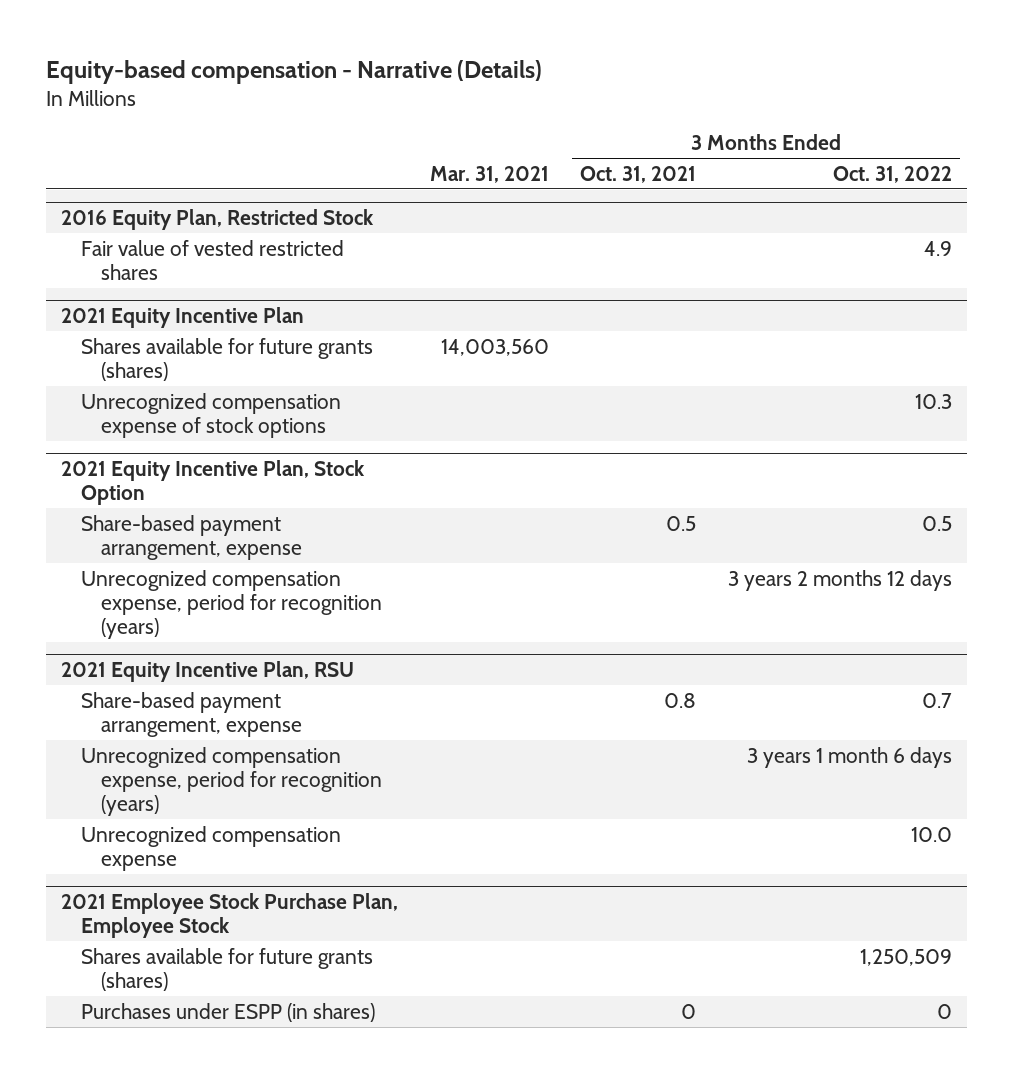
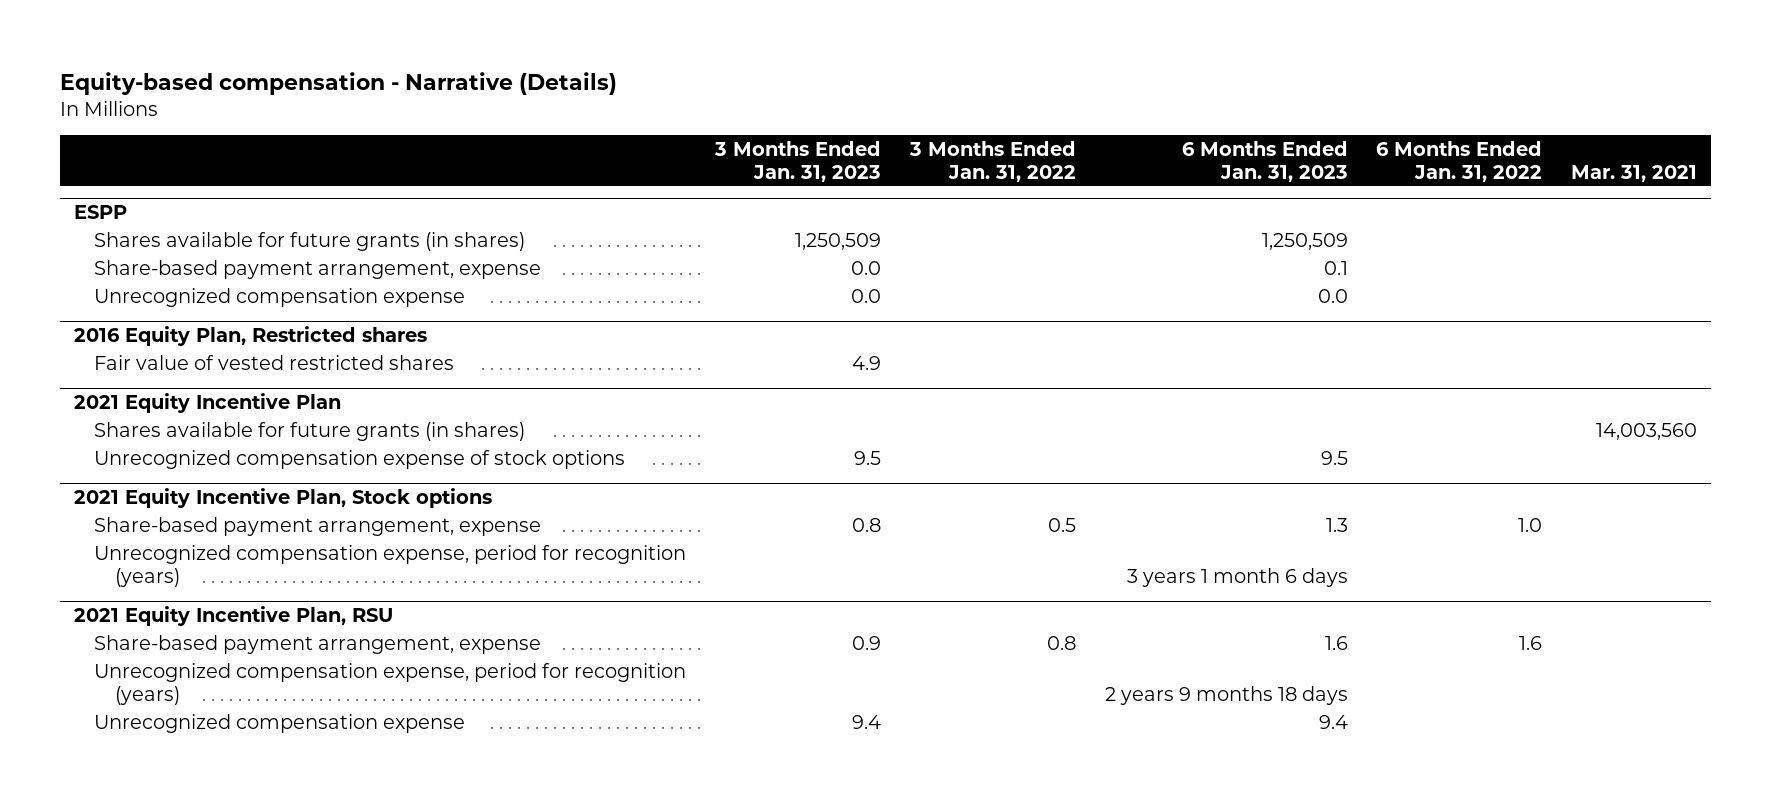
- | Mar. 31, 2021 | 3 Months Ended Oct. 31, 2021 | 3 Months Ended Oct. 31, 2022
+ | 3 Months Ended Jan. 31, 2023 | 3 Months Ended Jan. 31, 2022 | 6 Months Ended Jan. 31, 2023 | 6 Months Ended Jan. 31, 2022 | Mar. 31, 2021
- 2016 Equity Plan, Restricted Stock
+ ESPP
+ Shares available for future grants (in shares) | 1,250,509 | | 1,250,509 | |
+ Share-based payment arrangement, expense | 0.0 | | 0.1 | |
+ Unrecognized compensation expense | 0.0 | | 0.0 | |
+ 2016 Equity Plan, Restricted shares
@ 2021 Equity Incentive Plan
- Shares available for future grants (shares) | 14,003,560 | |
+ Shares available for future grants (in shares) | | | | | 14,003,560
- 2021 Equity Incentive Plan, Stock Option
+ 2021 Equity Incentive Plan, Stock options
- 2021 Employee Stock Purchase Plan, Employee Stock
- Shares available for future grants (shares) | | | 1,250,509
- Purchases under ESPP (in shares) | | 0 | 0

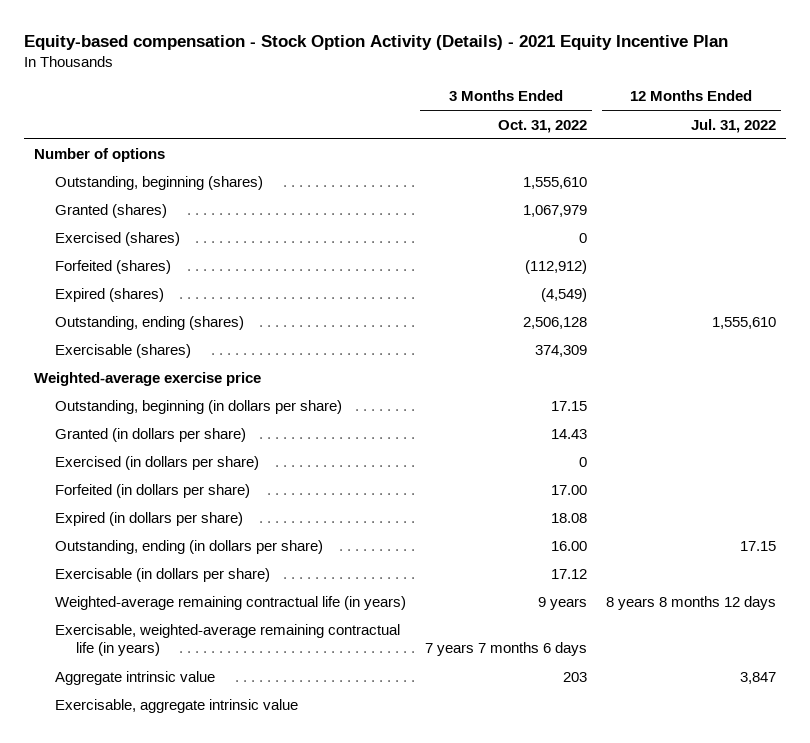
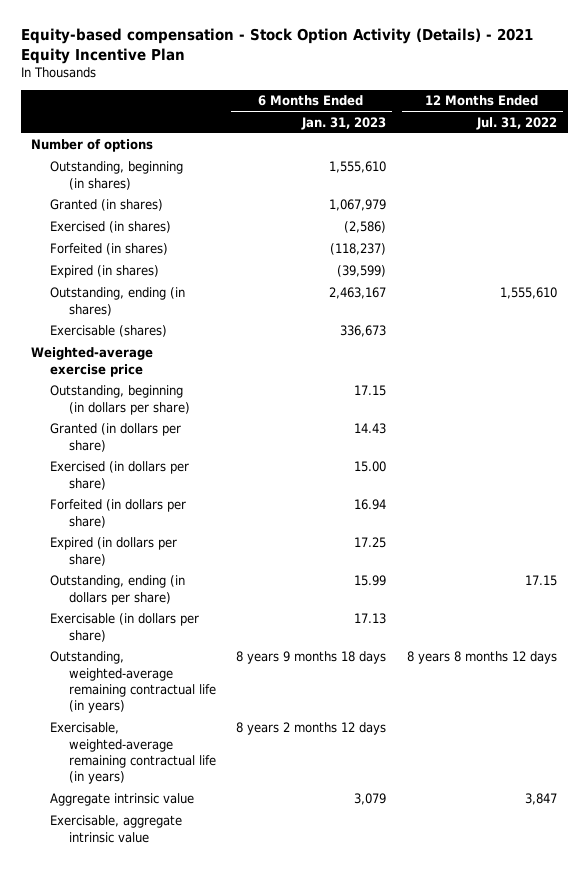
- | 3 Months Ended Oct. 31, 2022 | 12 Months Ended Jul. 31, 2022
+ | 6 Months Ended Jan. 31, 2023 | 12 Months Ended Jul. 31, 2022
- Outstanding, beginning (shares) | 1,555,610 |
- Granted (shares) | 1,067,979 |
- Exercised (shares) | 0 |
- Forfeited (shares) | (112,912) |
- Expired (shares) | (4,549) |
- Outstanding, ending (shares) | 2,506,128 | 1,555,610
+ Outstanding, beginning (in shares) | 1,555,610 |
+ Granted (in shares) | 1,067,979 |
+ Exercised (in shares) | (2,586) |
+ Forfeited (in shares) | (118,237) |
+ Expired (in shares) | (39,599) |
+ Outstanding, ending (in shares) | 2,463,167 | 1,555,610
- Weighted-average remaining contractual life (in years) | 9 years | 8 years 8 months 12 days
+ Outstanding, weighted-average remaining contractual life (in years) | 8 years 9 months 18 days | 8 years 8 months 12 days

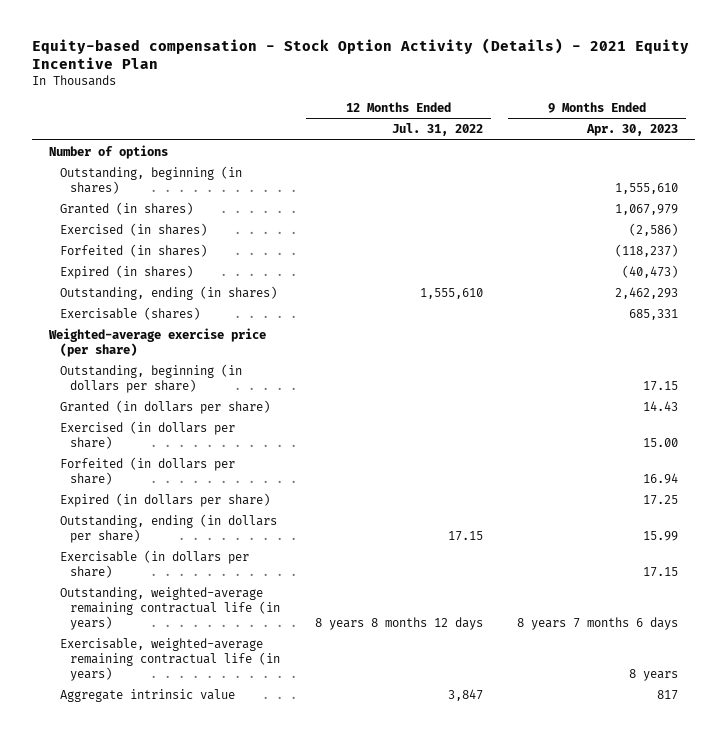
- | 6 Months Ended Jan. 31, 2023 | 12 Months Ended Jul. 31, 2022
+ | 12 Months Ended Jul. 31, 2022 | 9 Months Ended Apr. 30, 2023
- Weighted-average exercise price
+ Weighted-average exercise price (per share)
- Exercisable, aggregate intrinsic value

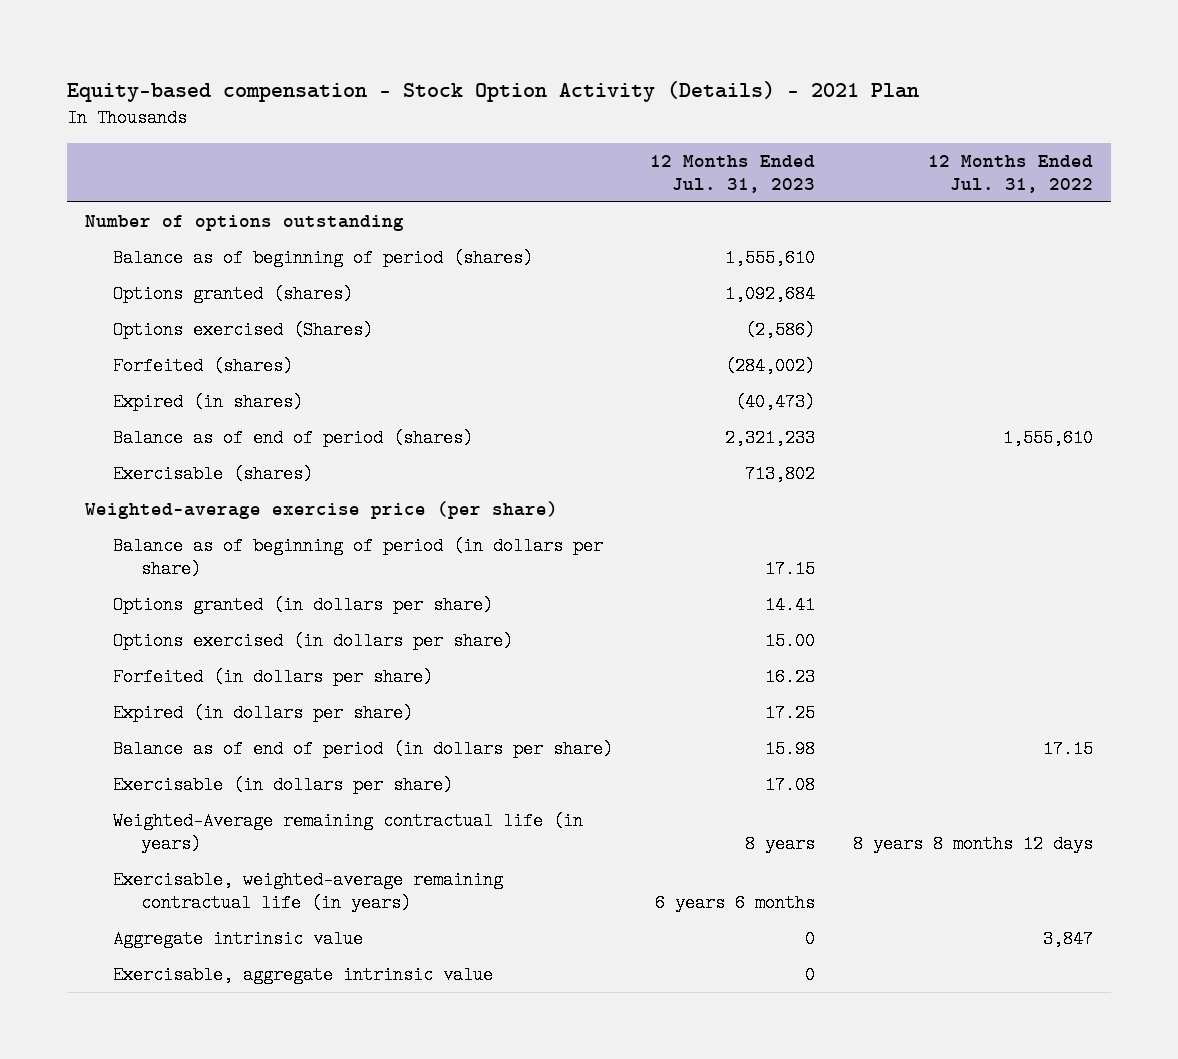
- Equity-based compensation - Stock Option Activity (Details) - 2021 Equity Incentive Plan
+ Equity-based compensation - Stock Option Activity (Details) - 2021 Plan
- | 12 Months Ended Jul. 31, 2022 | 9 Months Ended Apr. 30, 2023
+ | 12 Months Ended Jul. 31, 2023 | 12 Months Ended Jul. 31, 2022
- Number of options
- Outstanding, beginning (in shares) | | 1,555,610
- Granted (in shares) | | 1,067,979
- Exercised (in shares) | | (2,586)
- Forfeited (in shares) | | (118,237)
+ Number of options outstanding
+ Balance as of beginning of period (shares) | 1,555,610 |
+ Options granted (shares) | 1,092,684 |
+ Options exercised (Shares) | (2,586) |
+ Forfeited (shares) | (284,002) |
- Outstanding, ending (in shares) | 1,555,610 | 2,462,293
+ Balance as of end of period (shares) | 2,321,233 | 1,555,610
- Outstanding, beginning (in dollars per share) | | 17.15
- Granted (in dollars per share) | | 14.43
- Exercised (in dollars per share) | | 15.00
+ Balance as of beginning of period (in dollars per share) | 17.15 |
+ Options granted (in dollars per share) | 14.41 |
+ Options exercised (in dollars per share) | 15.00 |
- Outstanding, ending (in dollars per share) | 17.15 | 15.99
+ Balance as of end of period (in dollars per share) | 15.98 | 17.15
- Outstanding, weighted-average remaining contractual life (in years) | 8 years 8 months 12 days | 8 years 7 months 6 days
+ Weighted-Average remaining contractual life (in years) | 8 years | 8 years 8 months 12 days
+ Exercisable, aggregate intrinsic value | 0 |

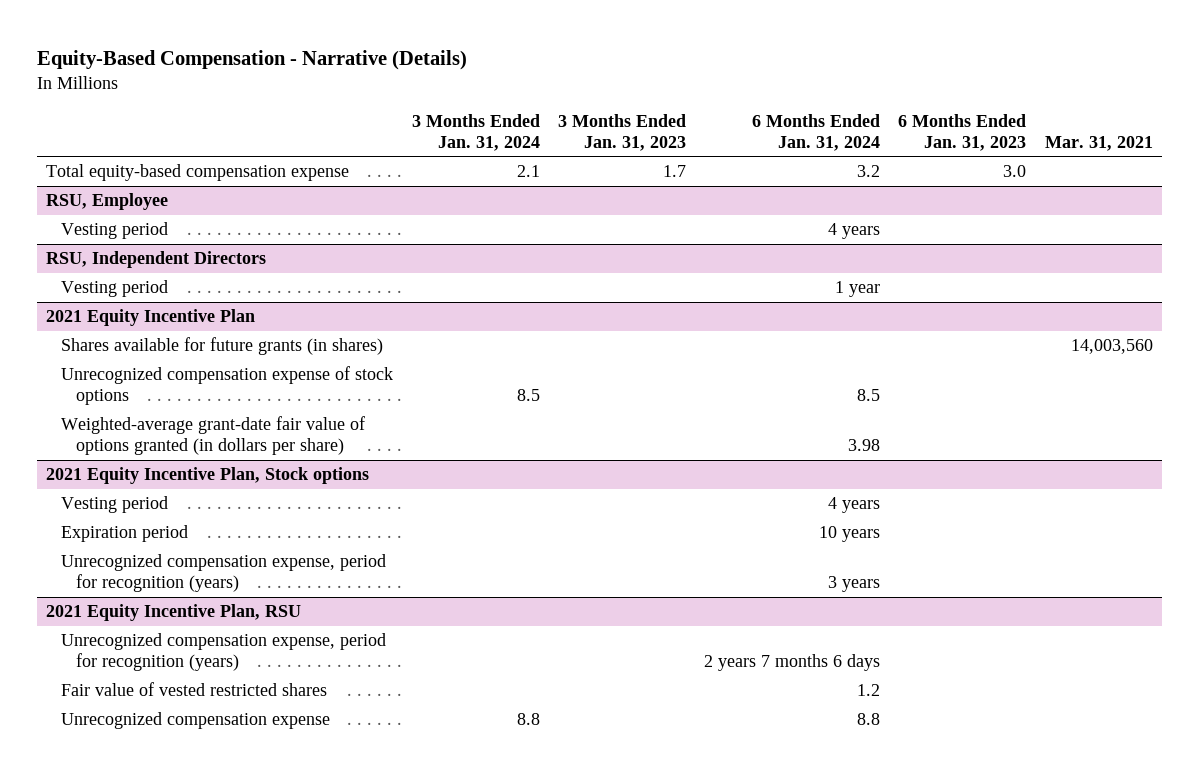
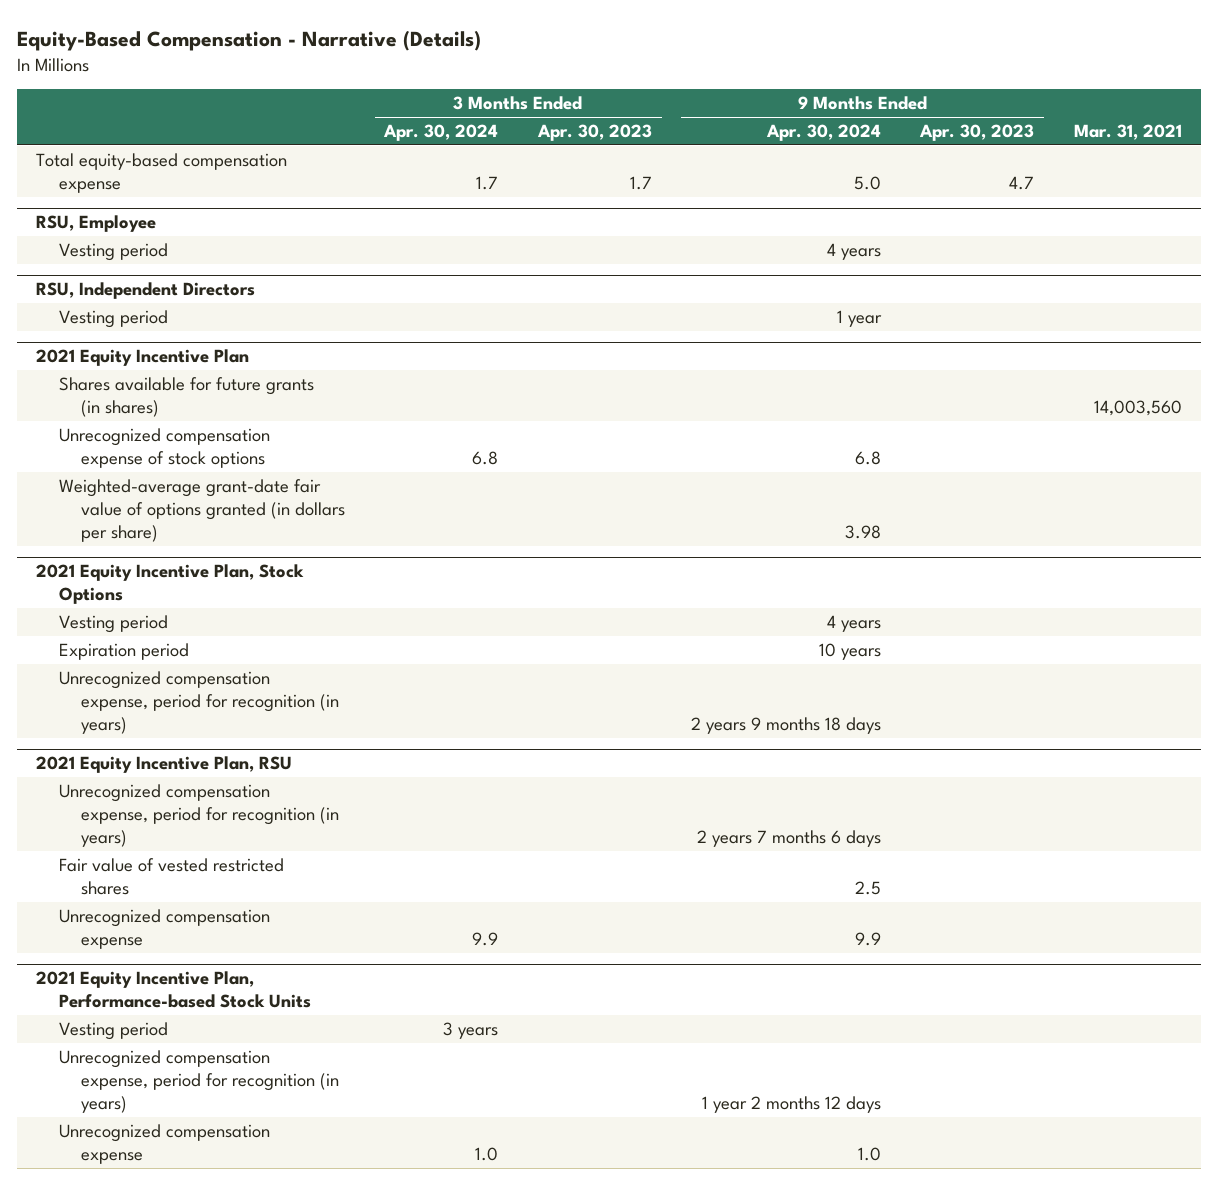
- | 3 Months Ended Jan. 31, 2024 | 3 Months Ended Jan. 31, 2023 | 6 Months Ended Jan. 31, 2024 | 6 Months Ended Jan. 31, 2023 | Mar. 31, 2021
+ | 3 Months Ended Apr. 30, 2024 | 3 Months Ended Apr. 30, 2023 | 9 Months Ended Apr. 30, 2024 | 9 Months Ended Apr. 30, 2023 | Mar. 31, 2021
- 2021 Equity Incentive Plan, Stock options
+ 2021 Equity Incentive Plan, Stock Options
- Unrecognized compensation expense, period for recognition (years) | | | 3 years | |
+ Unrecognized compensation expense, period for recognition (in years) | | | 2 years 9 months 18 days | |
@ 2021 Equity Incentive Plan, RSU
- Unrecognized compensation expense, period for recognition (years) | | | 2 years 7 months 6 days | |
+ Unrecognized compensation expense, period for recognition (in years) | | | 2 years 7 months 6 days | |
+ 2021 Equity Incentive Plan, Performance-based Stock Units
+ Vesting period | 3 years | | | |
+ Unrecognized compensation expense, period for recognition (in years) | | | 1 year 2 months 12 days | |
+ Unrecognized compensation expense | 1.0 | | 1.0 | |

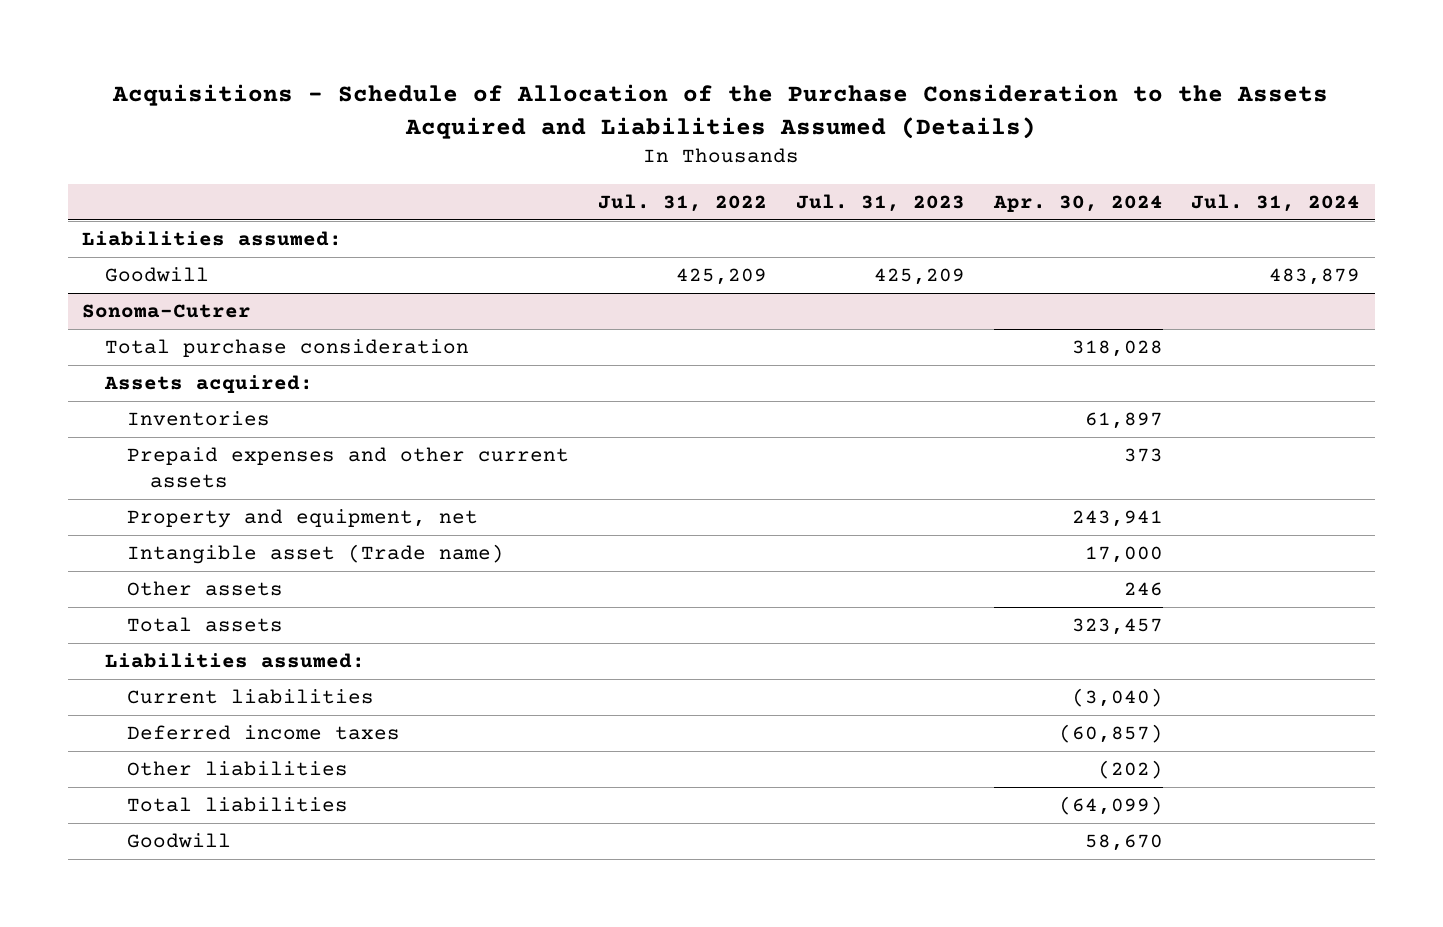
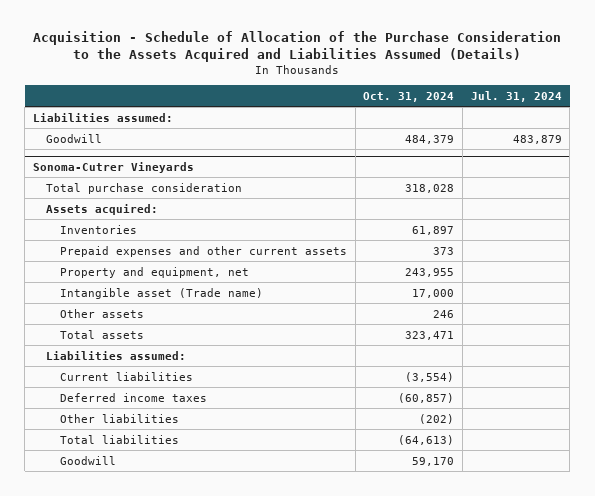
- Acquisitions - Schedule of Allocation of the Purchase Consideration to the Assets Acquired and Liabilities Assumed (Details)
+ Acquisition - Schedule of Allocation of the Purchase Consideration to the Assets Acquired and Liabilities Assumed (Details)
- | Jul. 31, 2022 | Jul. 31, 2023 | Apr. 30, 2024 | Jul. 31, 2024
+ | Oct. 31, 2024 | Jul. 31, 2024
- Sonoma-Cutrer
+ Sonoma-Cutrer Vineyards

